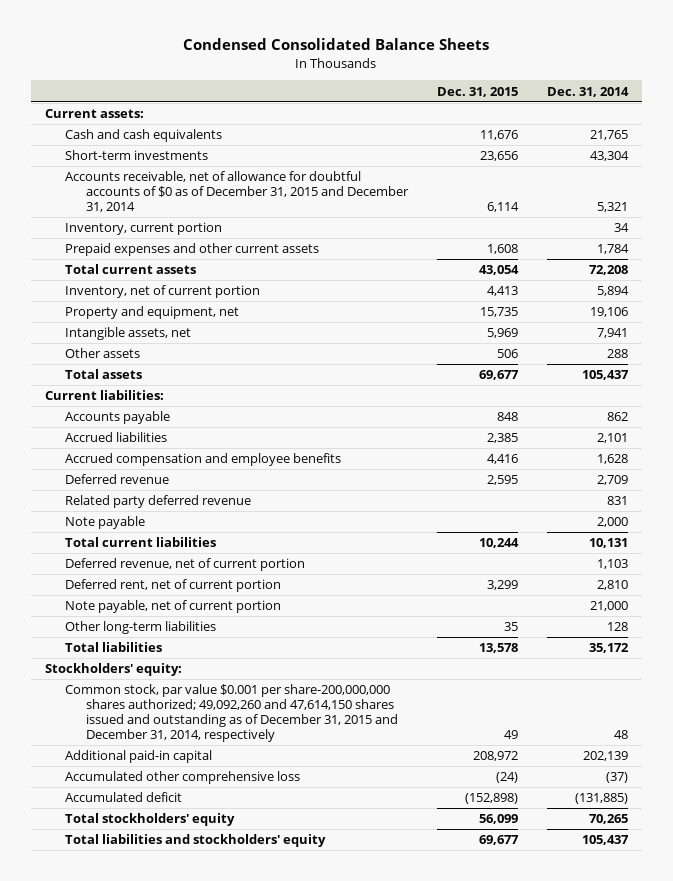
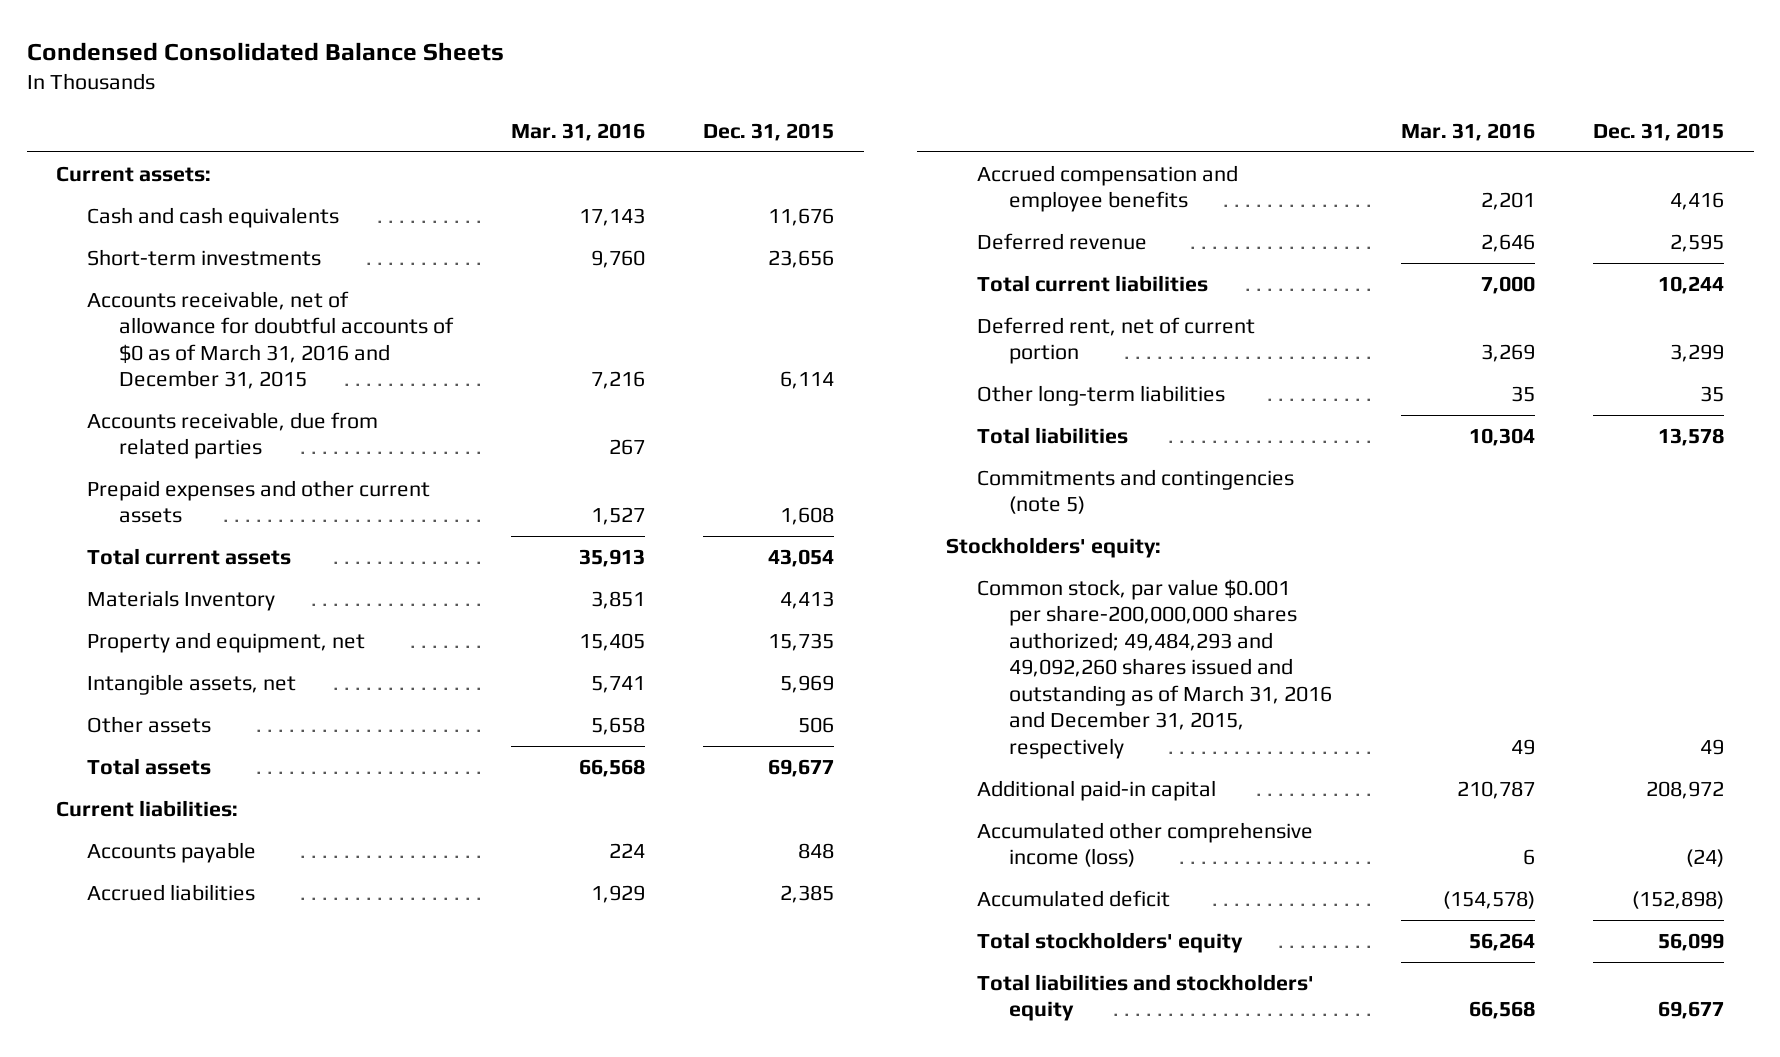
- | Dec. 31, 2015 | Dec. 31, 2014
+ | Mar. 31, 2016 | Dec. 31, 2015
- Accounts receivable, net of allowance for doubtful accounts of $0 as of December 31, 2015 and December 31, 2014 | 6,114 | 5,321
- Inventory, current portion | | 34
+ Accounts receivable, net of allowance for doubtful accounts of $0 as of March 31, 2016 and December 31, 2015 | 7,216 | 6,114
+ Accounts receivable, due from related parties | 267 |
- Inventory, net of current portion | 4,413 | 5,894
+ Materials Inventory | 3,851 | 4,413
- Related party deferred revenue | | 831
- Note payable | | 2,000
- Deferred revenue, net of current portion | | 1,103
- Note payable, net of current portion | | 21,000
+ Commitments and contingencies (note 5)
- Common stock, par value $0.001 per share-200,000,000 shares authorized; 49,092,260 and 47,614,150 shares issued and outstanding as of December 31, 2015 and December 31, 2014, respectively | 49 | 48
+ Common stock, par value $0.001 per share-200,000,000 shares authorized; 49,484,293 and 49,092,260 shares issued and outstanding as of March 31, 2016 and December 31, 2015, respectively | 49 | 49
- Accumulated other comprehensive loss | (24) | (37)
+ Accumulated other comprehensive income (loss) | 6 | (24)

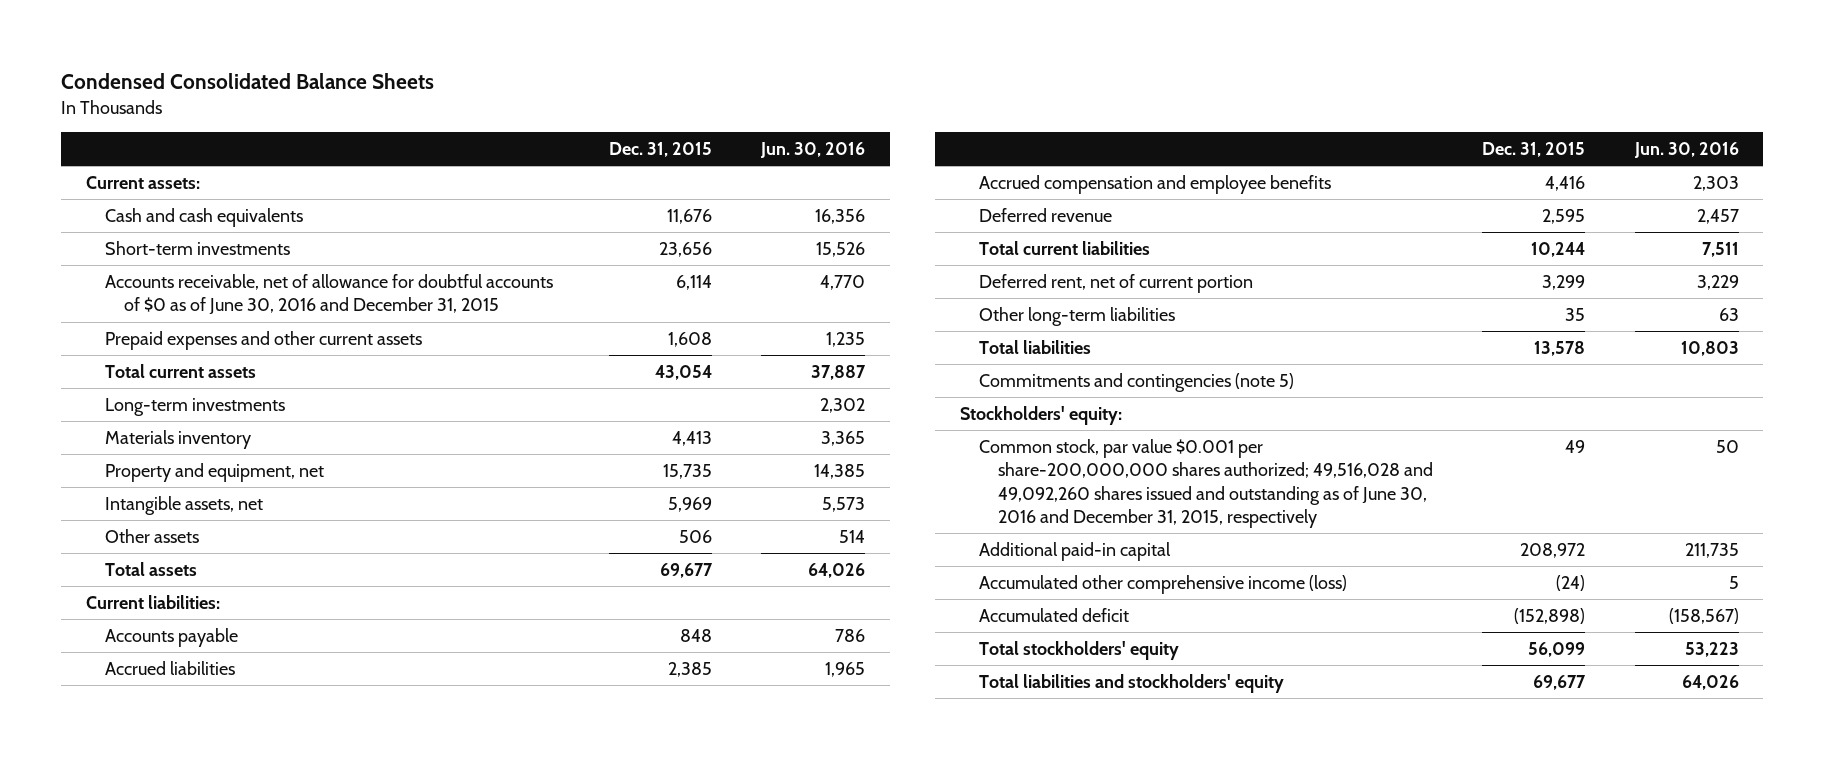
- | Mar. 31, 2016 | Dec. 31, 2015
+ | Dec. 31, 2015 | Jun. 30, 2016
- Accounts receivable, net of allowance for doubtful accounts of $0 as of March 31, 2016 and December 31, 2015 | 7,216 | 6,114
- Accounts receivable, due from related parties | 267 |
+ Accounts receivable, net of allowance for doubtful accounts of $0 as of June 30, 2016 and December 31, 2015 | 6,114 | 4,770
- Materials Inventory | 3,851 | 4,413
+ Long-term investments | | 2,302
+ Materials inventory | 4,413 | 3,365
- Common stock, par value $0.001 per share-200,000,000 shares authorized; 49,484,293 and 49,092,260 shares issued and outstanding as of March 31, 2016 and December 31, 2015, respectively | 49 | 49
+ Common stock, par value $0.001 per share-200,000,000 shares authorized; 49,516,028 and 49,092,260 shares issued and outstanding as of June 30, 2016 and December 31, 2015, respectively | 49 | 50

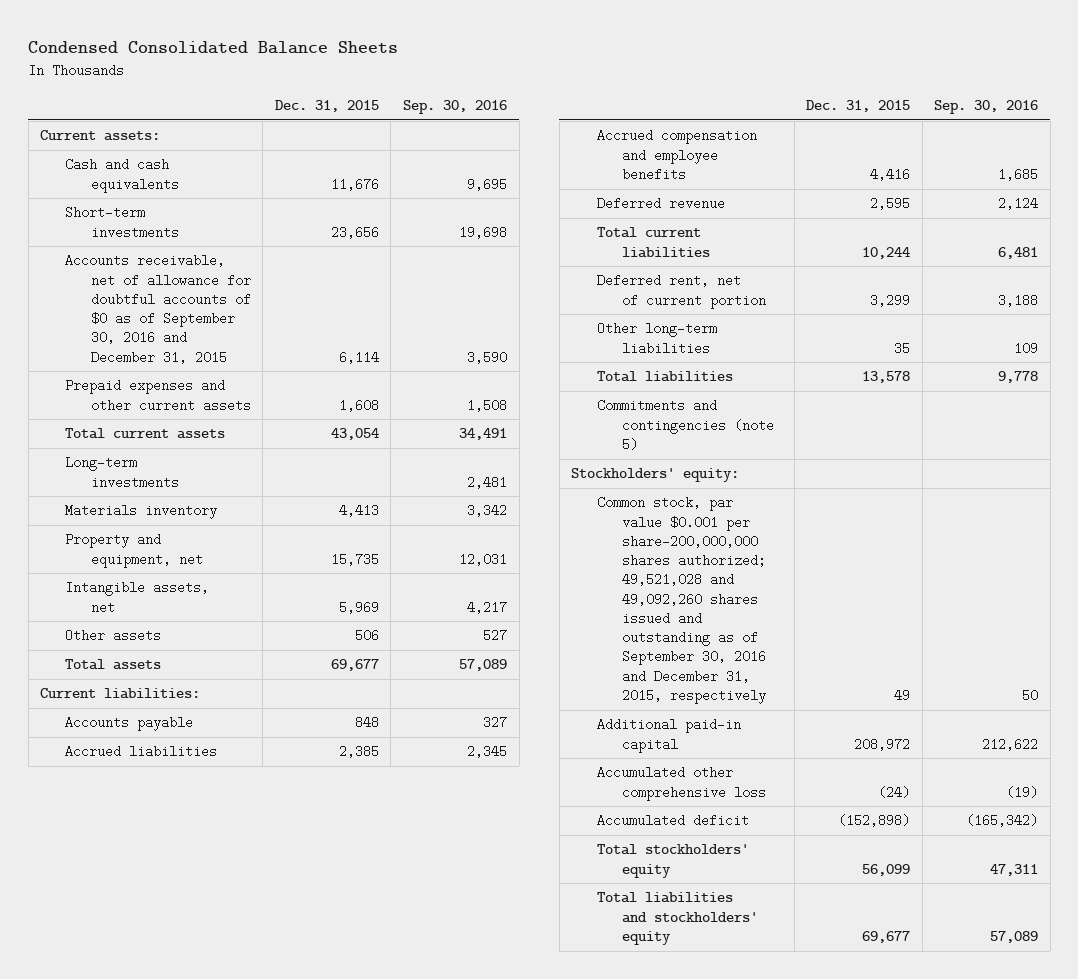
- | Dec. 31, 2015 | Jun. 30, 2016
+ | Dec. 31, 2015 | Sep. 30, 2016
- Accounts receivable, net of allowance for doubtful accounts of $0 as of June 30, 2016 and December 31, 2015 | 6,114 | 4,770
+ Accounts receivable, net of allowance for doubtful accounts of $0 as of September 30, 2016 and December 31, 2015 | 6,114 | 3,590
- Common stock, par value $0.001 per share-200,000,000 shares authorized; 49,516,028 and 49,092,260 shares issued and outstanding as of June 30, 2016 and December 31, 2015, respectively | 49 | 50
+ Common stock, par value $0.001 per share-200,000,000 shares authorized; 49,521,028 and 49,092,260 shares issued and outstanding as of September 30, 2016 and December 31, 2015, respectively | 49 | 50
- Accumulated other comprehensive income (loss) | (24) | 5
+ Accumulated other comprehensive loss | (24) | (19)

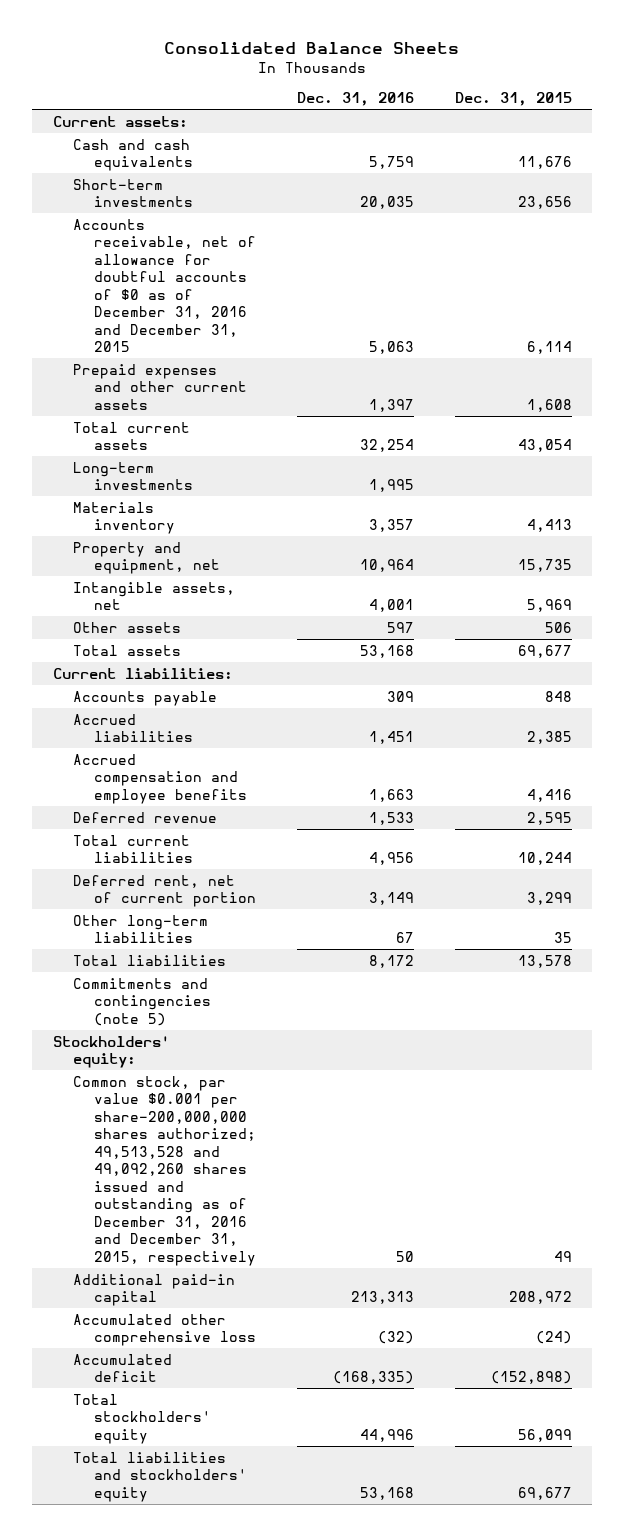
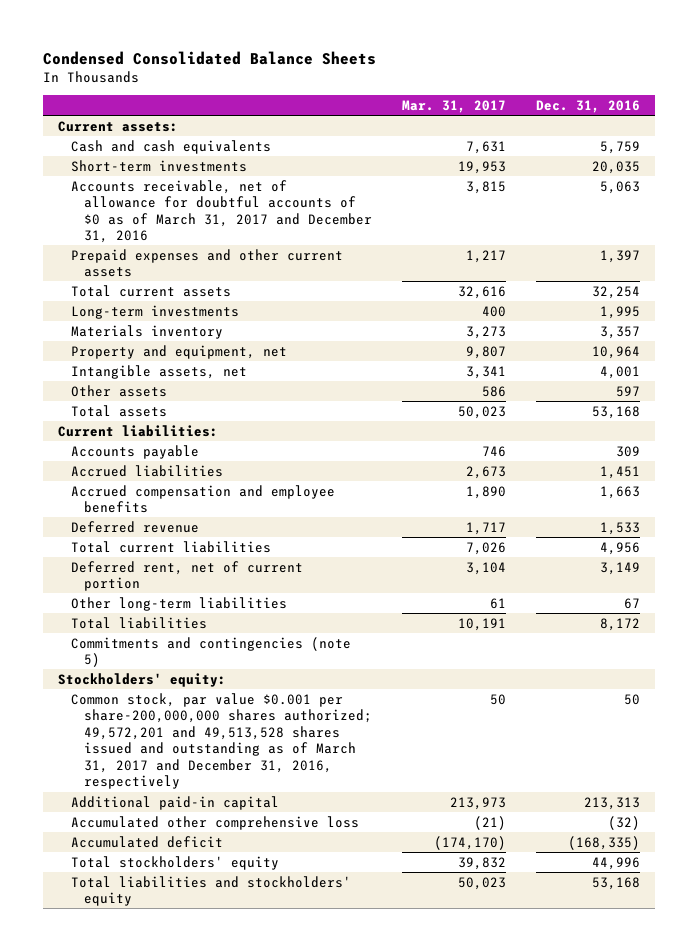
- Consolidated Balance Sheets
+ Condensed Consolidated Balance Sheets
- | Dec. 31, 2016 | Dec. 31, 2015
+ | Mar. 31, 2017 | Dec. 31, 2016
- Accounts receivable, net of allowance for doubtful accounts of $0 as of December 31, 2016 and December 31, 2015 | 5,063 | 6,114
+ Accounts receivable, net of allowance for doubtful accounts of $0 as of March 31, 2017 and December 31, 2016 | 3,815 | 5,063
- Common stock, par value $0.001 per share-200,000,000 shares authorized; 49,513,528 and 49,092,260 shares issued and outstanding as of December 31, 2016 and December 31, 2015, respectively | 50 | 49
+ Common stock, par value $0.001 per share-200,000,000 shares authorized; 49,572,201 and 49,513,528 shares issued and outstanding as of March 31, 2017 and December 31, 2016, respectively | 50 | 50

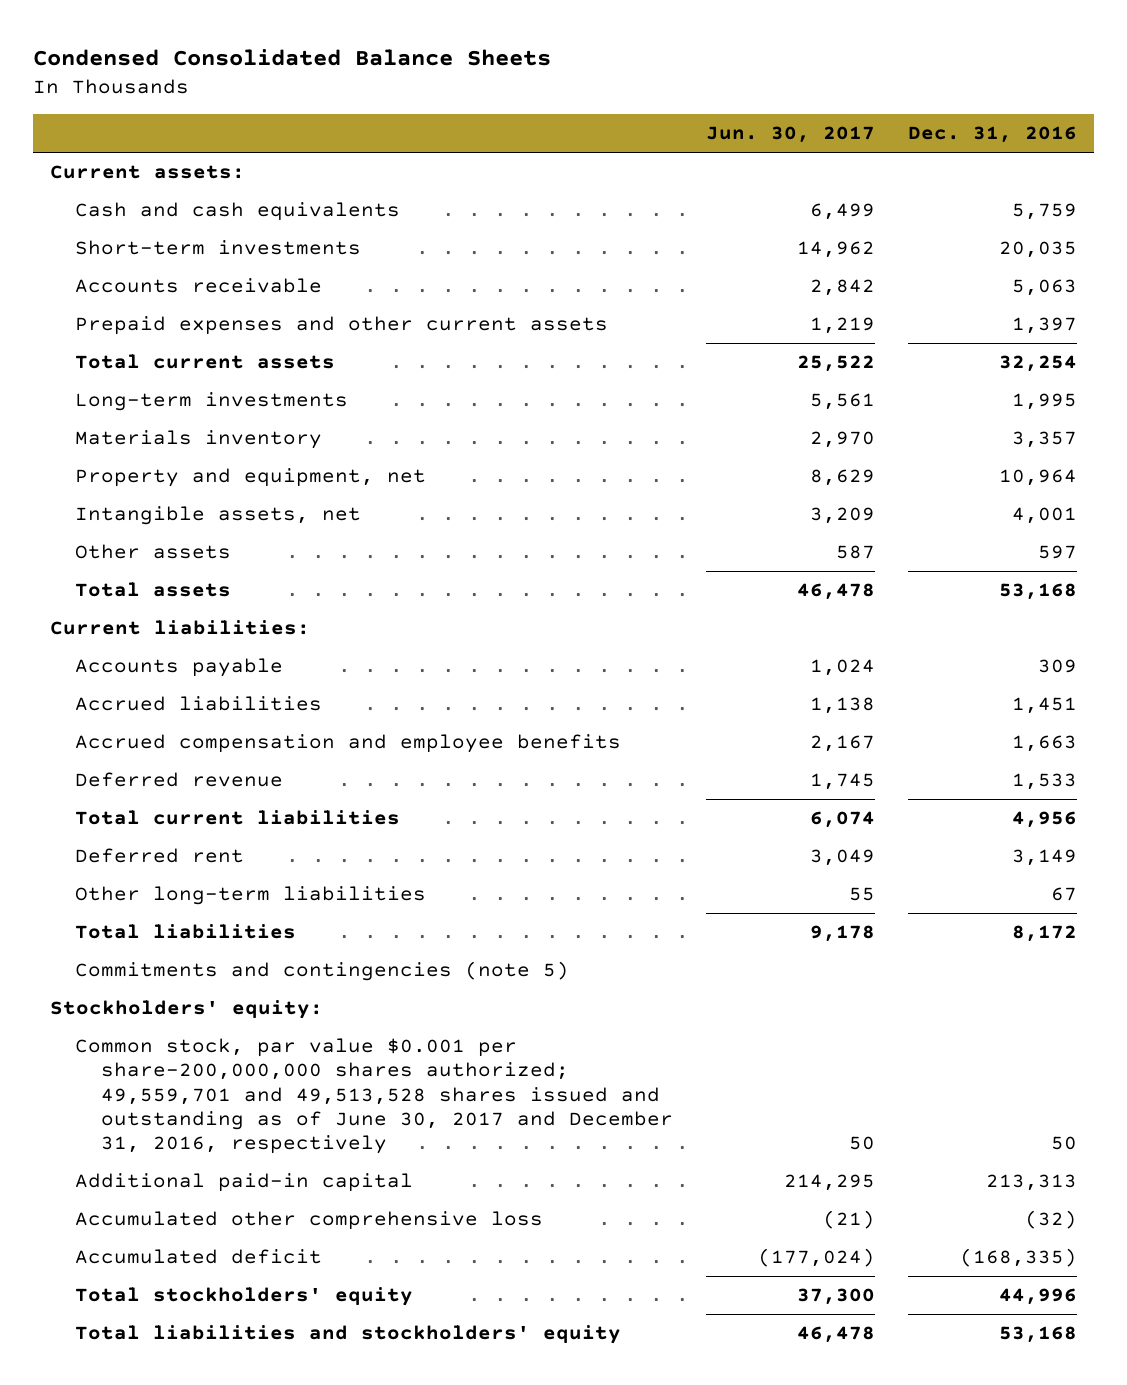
- | Mar. 31, 2017 | Dec. 31, 2016
+ | Jun. 30, 2017 | Dec. 31, 2016
- Accounts receivable, net of allowance for doubtful accounts of $0 as of March 31, 2017 and December 31, 2016 | 3,815 | 5,063
+ Accounts receivable | 2,842 | 5,063
- Deferred rent, net of current portion | 3,104 | 3,149
+ Deferred rent | 3,049 | 3,149
- Common stock, par value $0.001 per share-200,000,000 shares authorized; 49,572,201 and 49,513,528 shares issued and outstanding as of March 31, 2017 and December 31, 2016, respectively | 50 | 50
+ Common stock, par value $0.001 per share-200,000,000 shares authorized; 49,559,701 and 49,513,528 shares issued and outstanding as of June 30, 2017 and December 31, 2016, respectively | 50 | 50

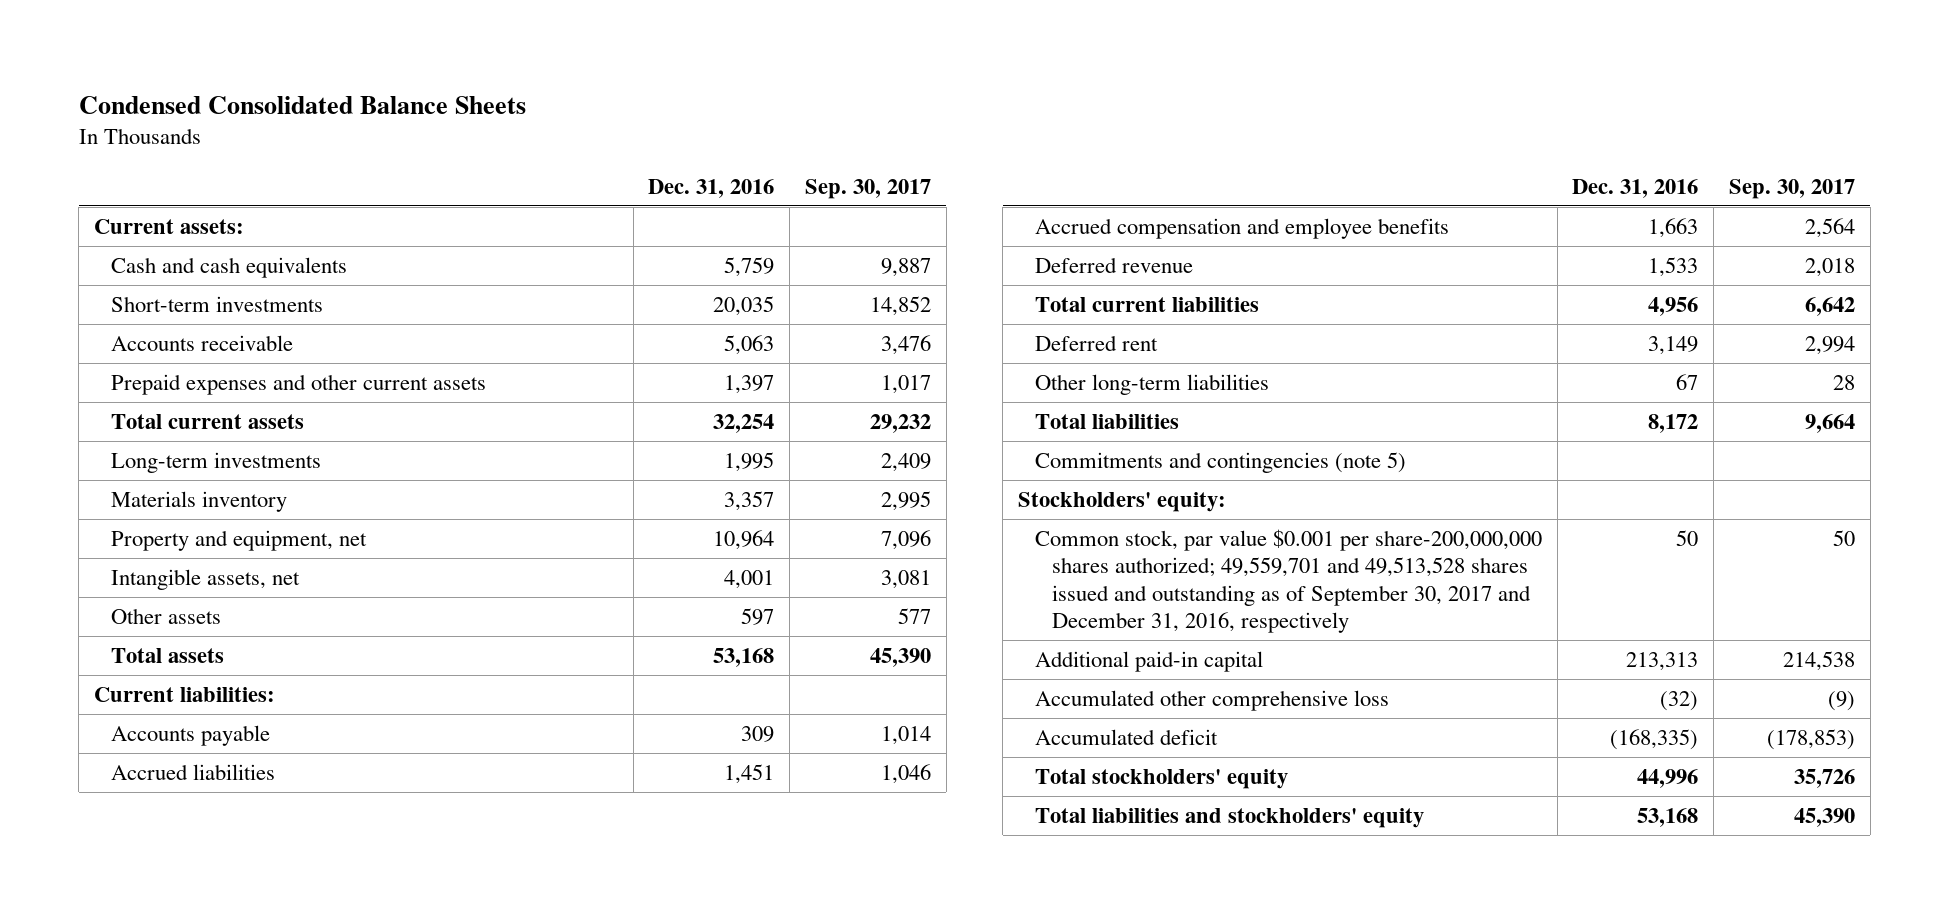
- | Jun. 30, 2017 | Dec. 31, 2016
+ | Dec. 31, 2016 | Sep. 30, 2017
- Common stock, par value $0.001 per share-200,000,000 shares authorized; 49,559,701 and 49,513,528 shares issued and outstanding as of June 30, 2017 and December 31, 2016, respectively | 50 | 50
+ Common stock, par value $0.001 per share-200,000,000 shares authorized; 49,559,701 and 49,513,528 shares issued and outstanding as of September 30, 2017 and December 31, 2016, respectively | 50 | 50

